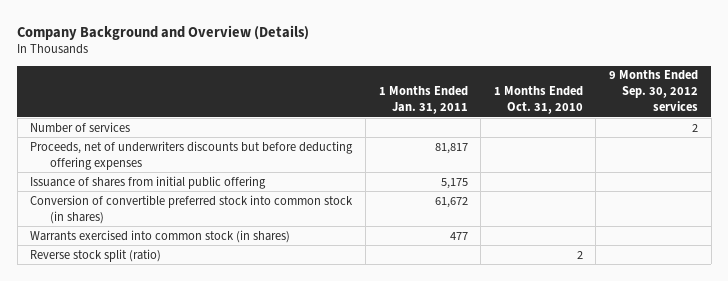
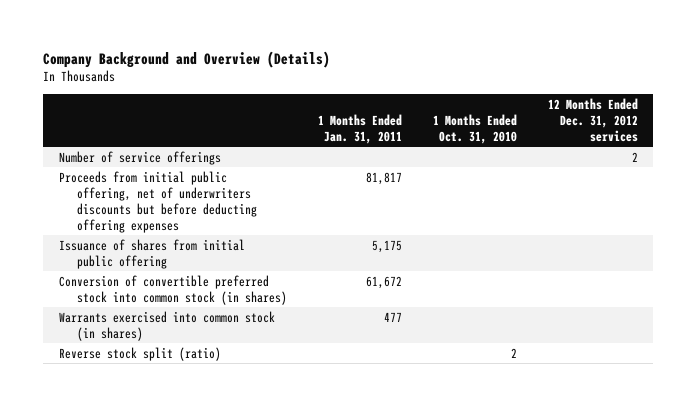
- | 1 Months Ended Jan. 31, 2011 | 1 Months Ended Oct. 31, 2010 | 9 Months Ended Sep. 30, 2012 services
+ | 1 Months Ended Jan. 31, 2011 | 1 Months Ended Oct. 31, 2010 | 12 Months Ended Dec. 31, 2012 services
- Number of services | | | 2
- Proceeds, net of underwriters discounts but before deducting offering expenses | 81,817 | |
+ Number of service offerings | | | 2
+ Proceeds from initial public offering, net of underwriters discounts but before deducting offering expenses | 81,817 | |

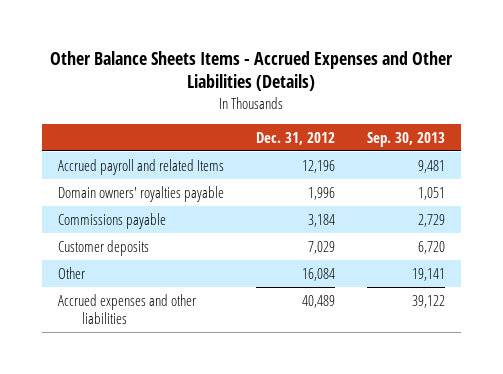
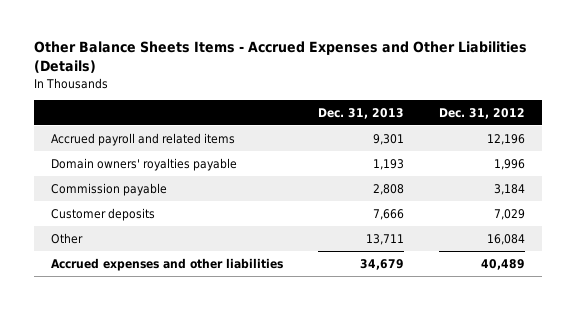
- | Dec. 31, 2012 | Sep. 30, 2013
+ | Dec. 31, 2013 | Dec. 31, 2012
- Accrued payroll and related Items | 12,196 | 9,481
+ Accrued payroll and related items | 9,301 | 12,196
- Commissions payable | 3,184 | 2,729
+ Commission payable | 2,808 | 3,184

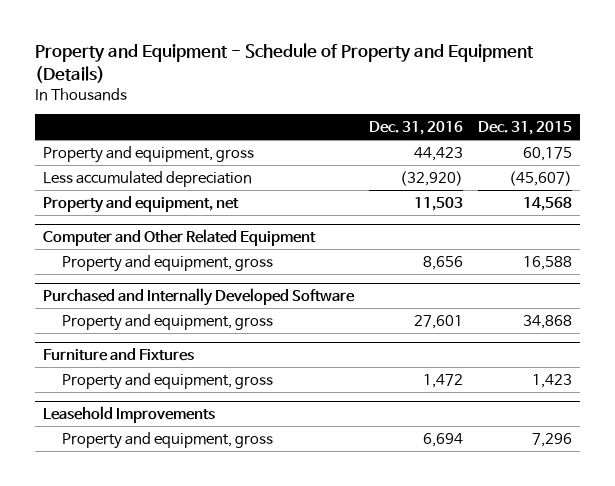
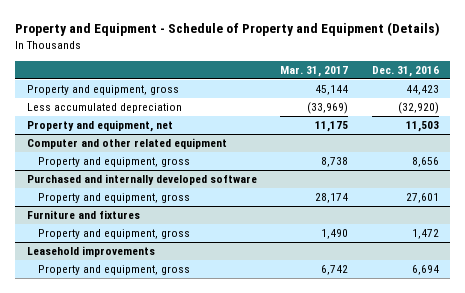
- | Dec. 31, 2016 | Dec. 31, 2015
+ | Mar. 31, 2017 | Dec. 31, 2016
- Computer and Other Related Equipment
+ Computer and other related equipment
- Purchased and Internally Developed Software
+ Purchased and internally developed software
- Furniture and Fixtures
+ Furniture and fixtures
- Leasehold Improvements
+ Leasehold improvements

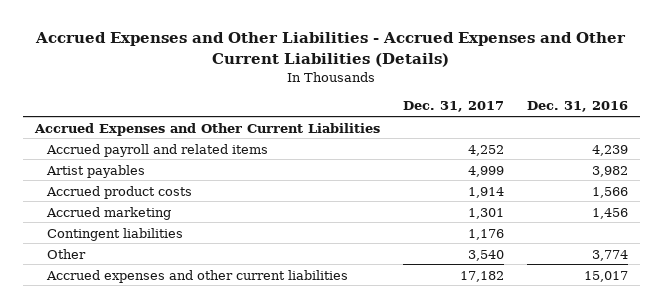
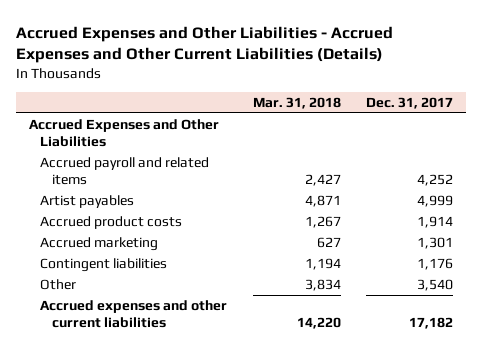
- | Dec. 31, 2017 | Dec. 31, 2016
+ | Mar. 31, 2018 | Dec. 31, 2017
- Accrued Expenses and Other Current Liabilities
+ Accrued Expenses and Other Liabilities

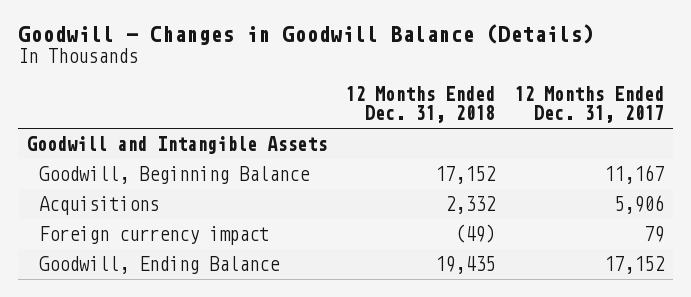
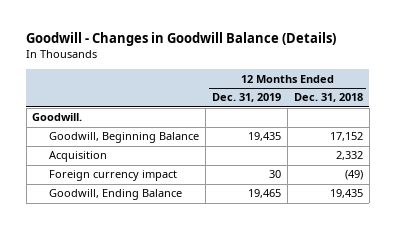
- | 12 Months Ended Dec. 31, 2018 | 12 Months Ended Dec. 31, 2017
+ | 12 Months Ended Dec. 31, 2019 | 12 Months Ended Dec. 31, 2018
- Goodwill and Intangible Assets
+ Goodwill.
- Acquisitions | 2,332 | 5,906
+ Acquisition | | 2,332

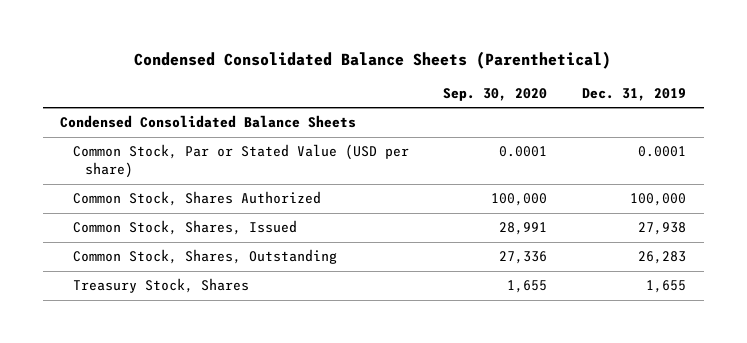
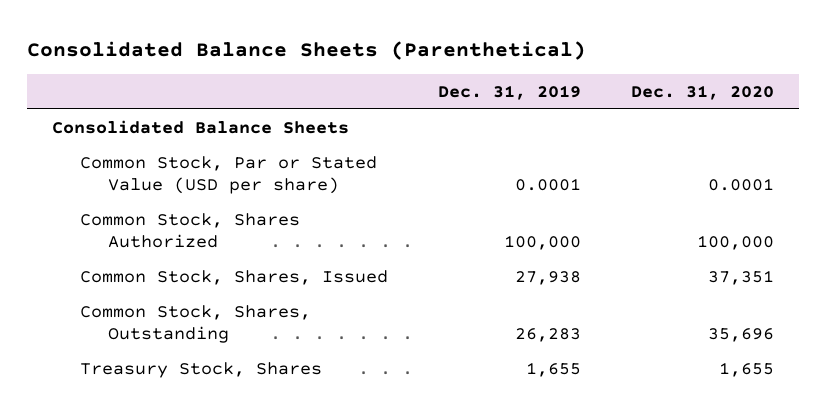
- Condensed Consolidated Balance Sheets (Parenthetical)
+ Consolidated Balance Sheets (Parenthetical)
- | Sep. 30, 2020 | Dec. 31, 2019
+ | Dec. 31, 2019 | Dec. 31, 2020
- Condensed Consolidated Balance Sheets
+ Consolidated Balance Sheets

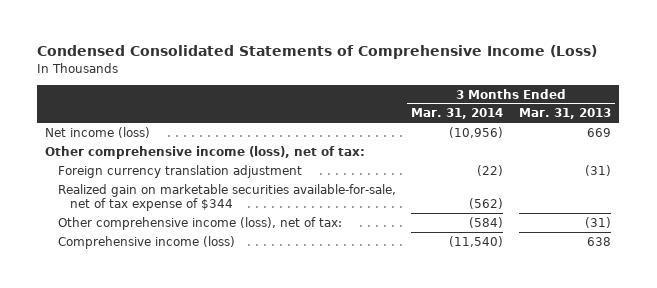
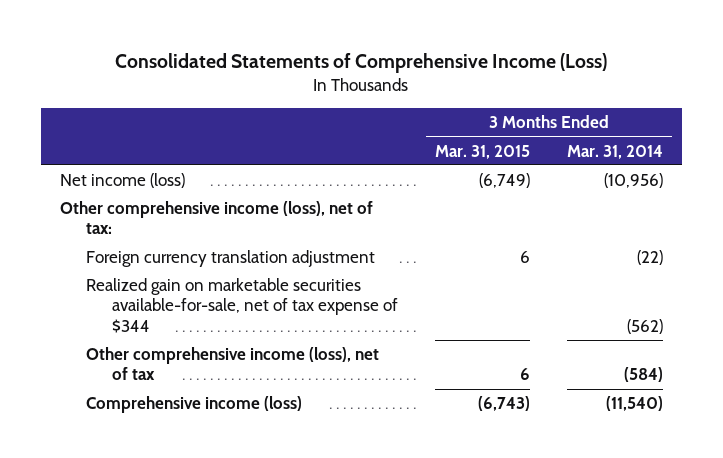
- Condensed Consolidated Statements of Comprehensive Income (Loss)
+ Consolidated Statements of Comprehensive Income (Loss)
- | 3 Months Ended Mar. 31, 2014 | 3 Months Ended Mar. 31, 2013
+ | 3 Months Ended Mar. 31, 2015 | 3 Months Ended Mar. 31, 2014
- Other comprehensive income (loss), net of tax: | (584) | (31)
+ Other comprehensive income (loss), net of tax | 6 | (584)

